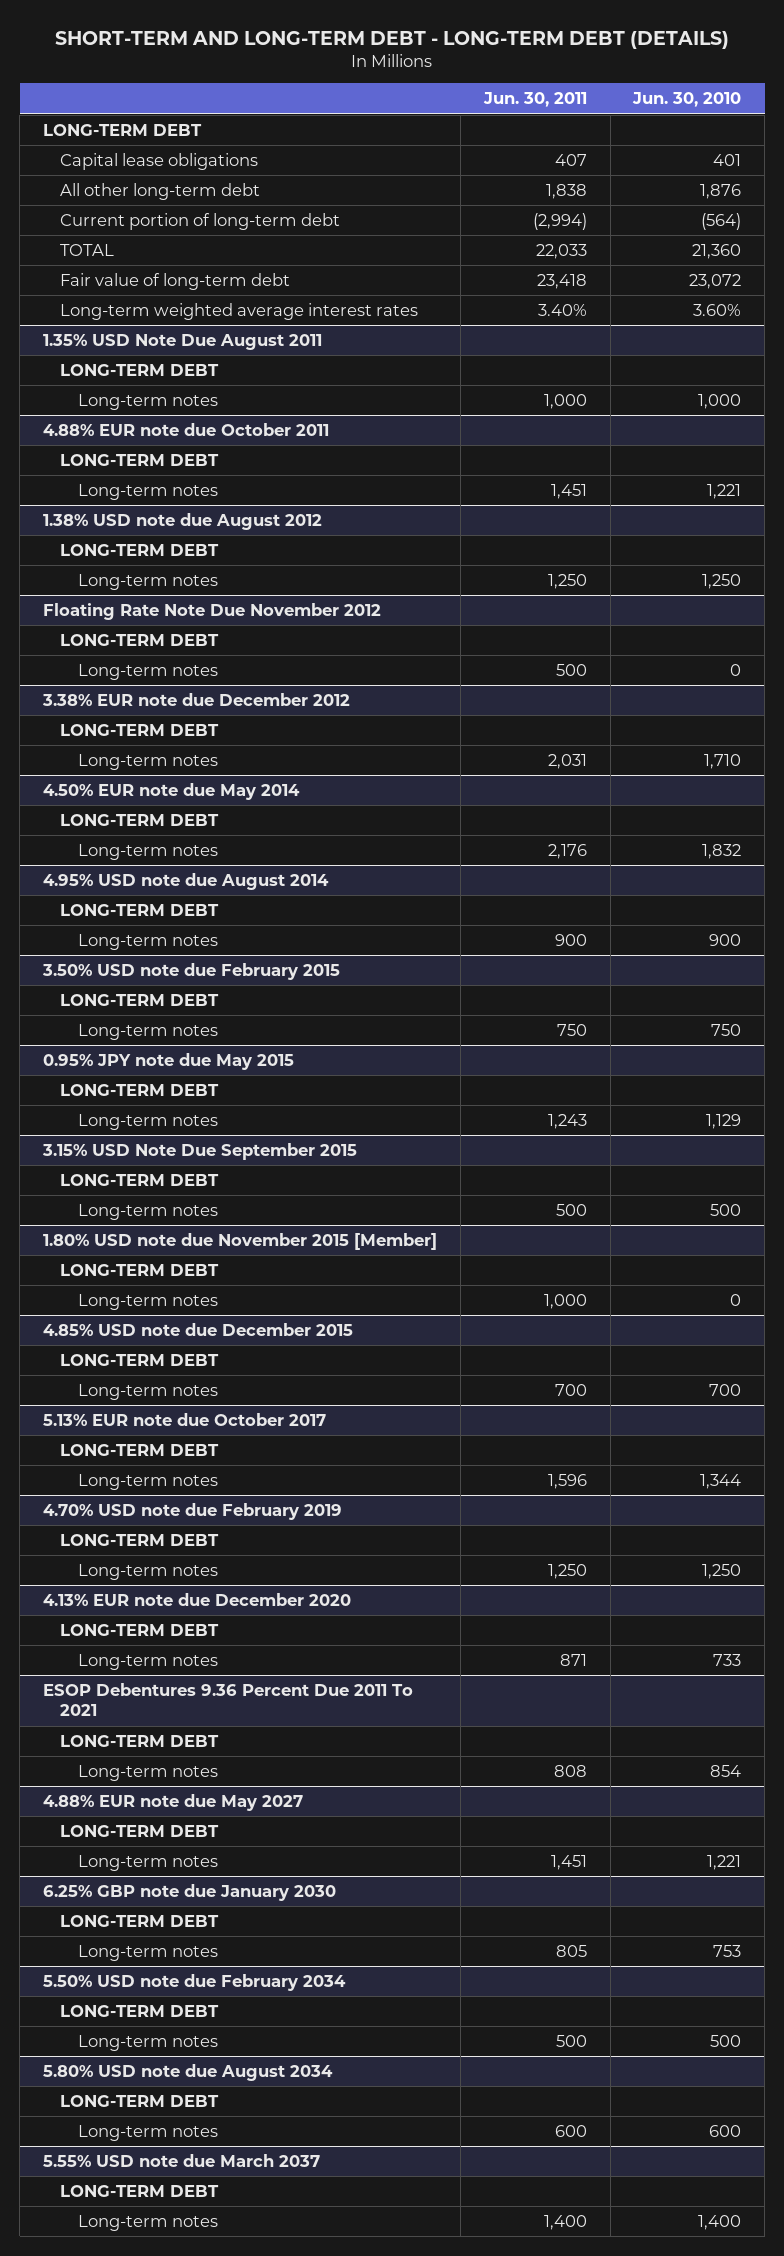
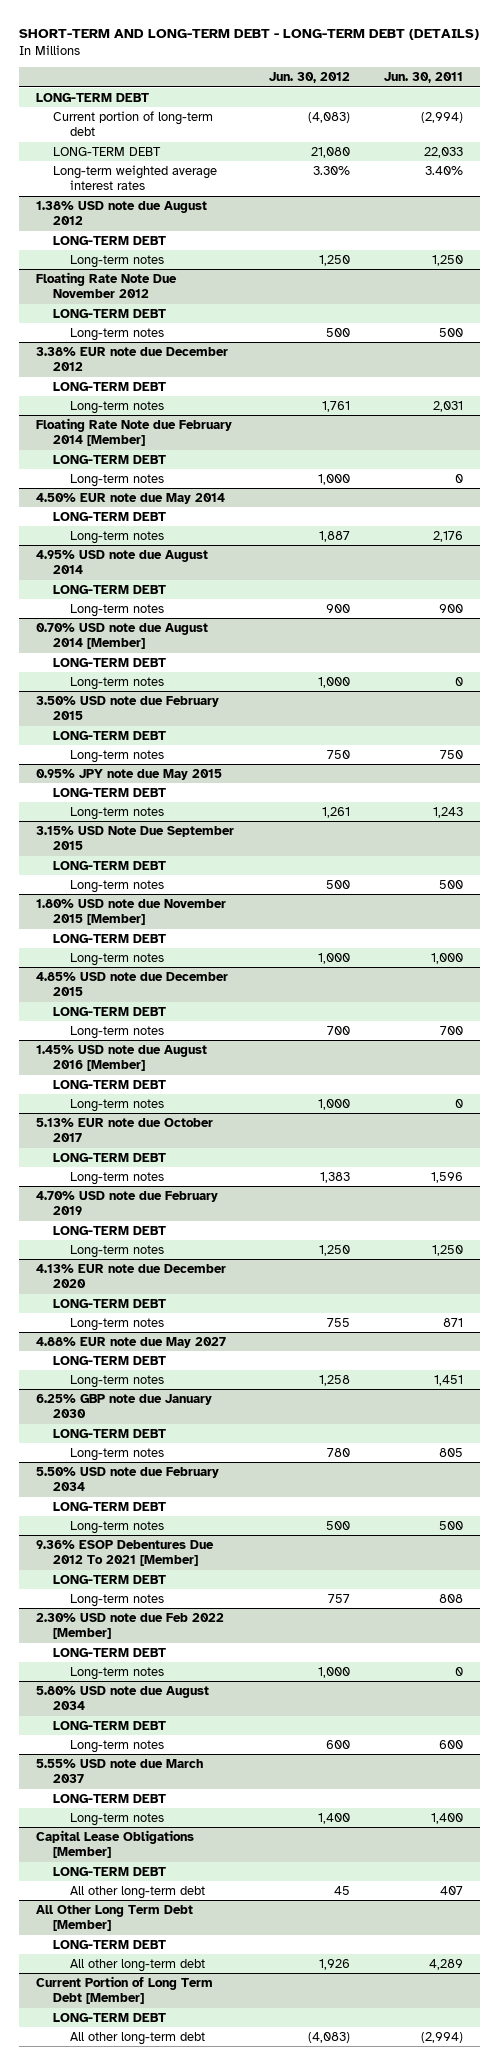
- | Jun. 30, 2011 | Jun. 30, 2010
+ | Jun. 30, 2012 | Jun. 30, 2011
- Capital lease obligations | 407 | 401
- All other long-term debt | 1,838 | 1,876
- TOTAL | 22,033 | 21,360
- Fair value of long-term debt | 23,418 | 23,072
+ LONG-TERM DEBT | 21,080 | 22,033
- 1.35% USD Note Due August 2011
- LONG-TERM DEBT
- Long-term notes | 1,000 | 1,000
- 4.88% EUR note due October 2011
- LONG-TERM DEBT
- Long-term notes | 1,451 | 1,221
+ Floating Rate Note due February 2014 [Member]
+ LONG-TERM DEBT
+ Long-term notes | 1,000 | 0
+ 0.70% USD note due August 2014 [Member]
+ LONG-TERM DEBT
+ Long-term notes | 1,000 | 0
+ 1.45% USD note due August 2016 [Member]
+ LONG-TERM DEBT
+ Long-term notes | 1,000 | 0
- ESOP Debentures 9.36 Percent Due 2011 To 2021
- LONG-TERM DEBT
- Long-term notes | 808 | 854
+ 9.36% ESOP Debentures Due 2012 To 2021 [Member]
+ LONG-TERM DEBT
+ Long-term notes | 757 | 808
+ 2.30% USD note due Feb 2022 [Member]
+ LONG-TERM DEBT
+ Long-term notes | 1,000 | 0
+ Capital Lease Obligations [Member]
+ LONG-TERM DEBT
+ All other long-term debt | 45 | 407
+ All Other Long Term Debt [Member]
+ LONG-TERM DEBT
+ All other long-term debt | 1,926 | 4,289
+ Current Portion of Long Term Debt [Member]
+ LONG-TERM DEBT
+ All other long-term debt | (4,083) | (2,994)

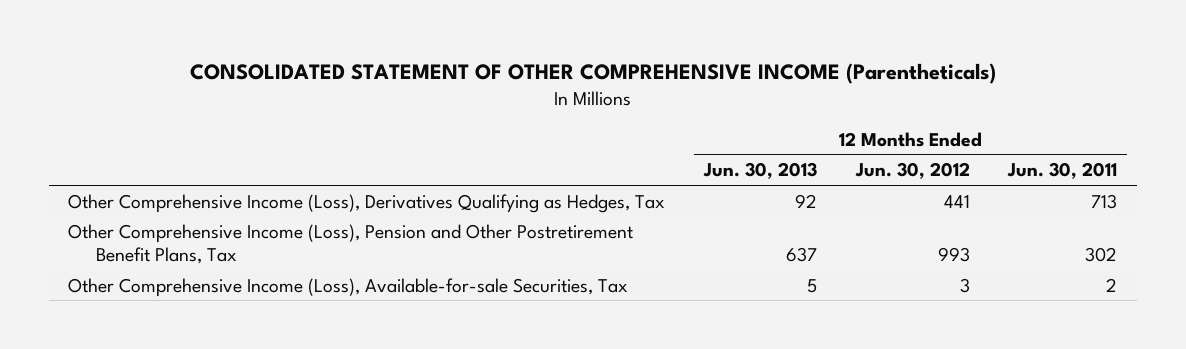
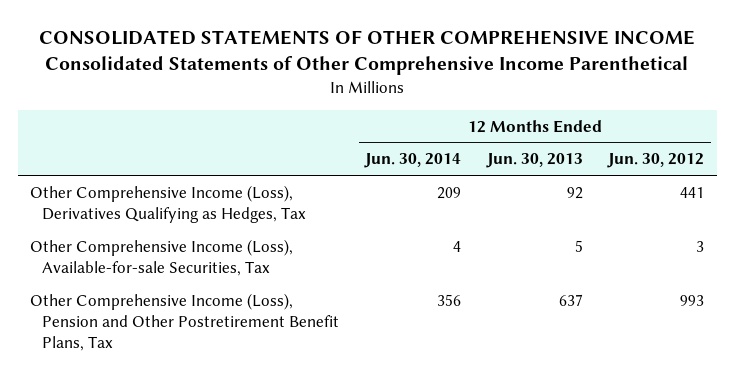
- CONSOLIDATED STATEMENT OF OTHER COMPREHENSIVE INCOME (Parentheticals)
+ CONSOLIDATED STATEMENTS OF OTHER COMPREHENSIVE INCOME Consolidated Statements of Other Comprehensive Income Parenthetical
- | 12 Months Ended Jun. 30, 2013 | 12 Months Ended Jun. 30, 2012 | 12 Months Ended Jun. 30, 2011
+ | 12 Months Ended Jun. 30, 2014 | 12 Months Ended Jun. 30, 2013 | 12 Months Ended Jun. 30, 2012
moved down: Other Comprehensive Income (Loss), Pension and Other Postretirement Benefit Plans, Tax | 356 | 637 | 993

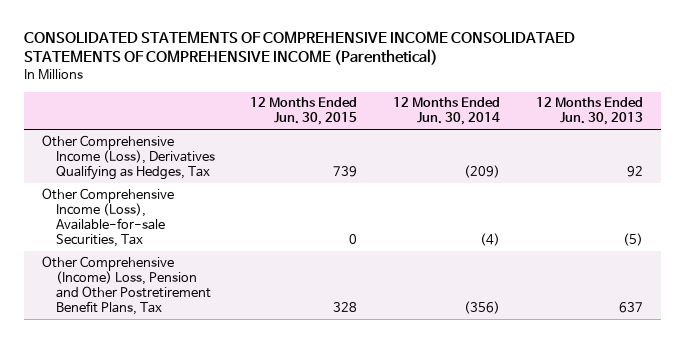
- CONSOLIDATED STATEMENTS OF OTHER COMPREHENSIVE INCOME Consolidated Statements of Other Comprehensive Income Parenthetical
+ CONSOLIDATED STATEMENTS OF COMPREHENSIVE INCOME CONSOLIDATAED STATEMENTS OF COMPREHENSIVE INCOME (Parenthetical)
- | 12 Months Ended Jun. 30, 2014 | 12 Months Ended Jun. 30, 2013 | 12 Months Ended Jun. 30, 2012
+ | 12 Months Ended Jun. 30, 2015 | 12 Months Ended Jun. 30, 2014 | 12 Months Ended Jun. 30, 2013
- Other Comprehensive Income (Loss), Derivatives Qualifying as Hedges, Tax | 209 | 92 | 441
- Other Comprehensive Income (Loss), Available-for-sale Securities, Tax | 4 | 5 | 3
- Other Comprehensive Income (Loss), Pension and Other Postretirement Benefit Plans, Tax | 356 | 637 | 993
+ Other Comprehensive Income (Loss), Derivatives Qualifying as Hedges, Tax | 739 | (209) | 92
+ Other Comprehensive Income (Loss), Available-for-sale Securities, Tax | 0 | (4) | (5)
+ Other Comprehensive (Income) Loss, Pension and Other Postretirement Benefit Plans, Tax | 328 | (356) | 637

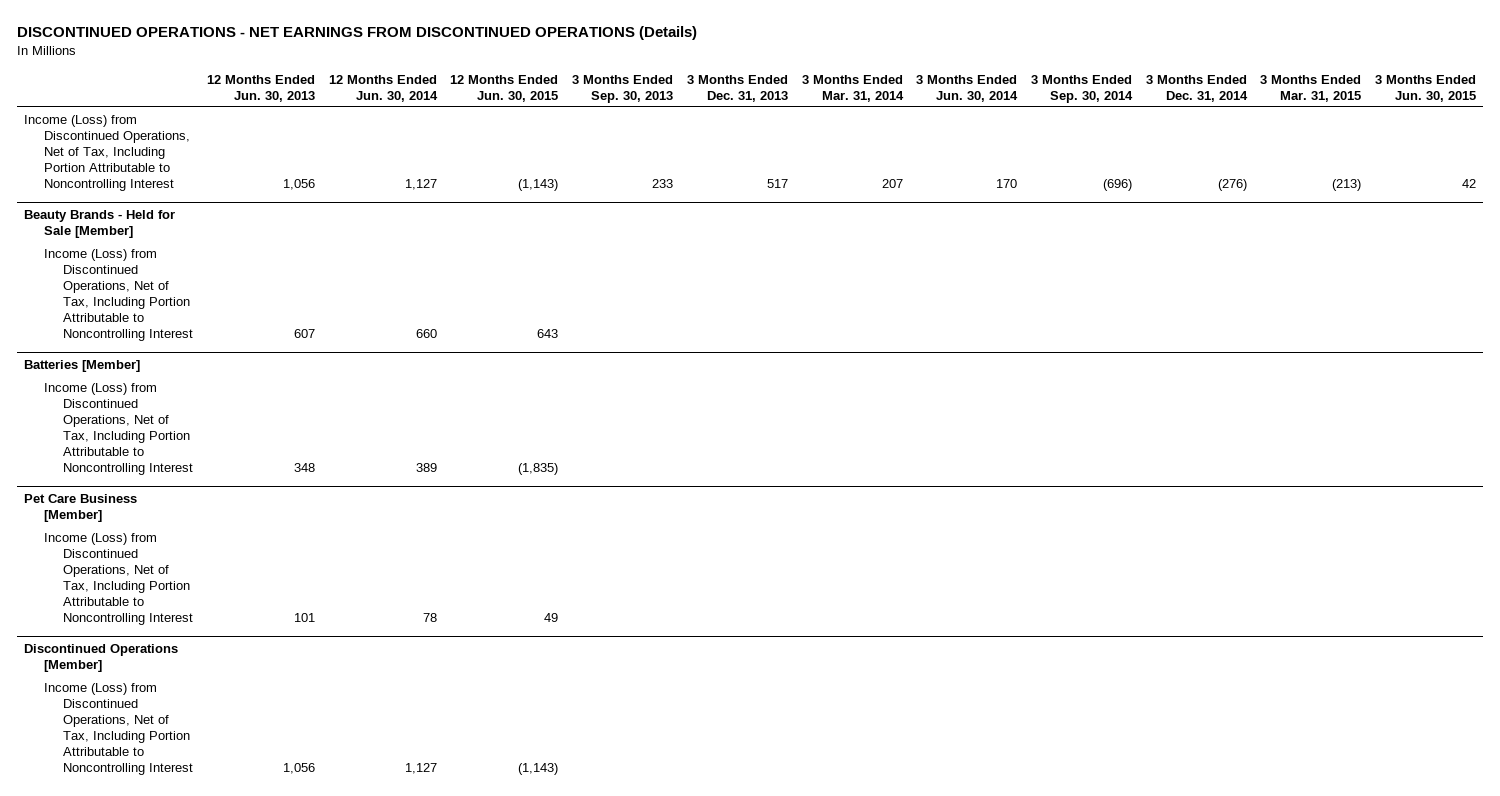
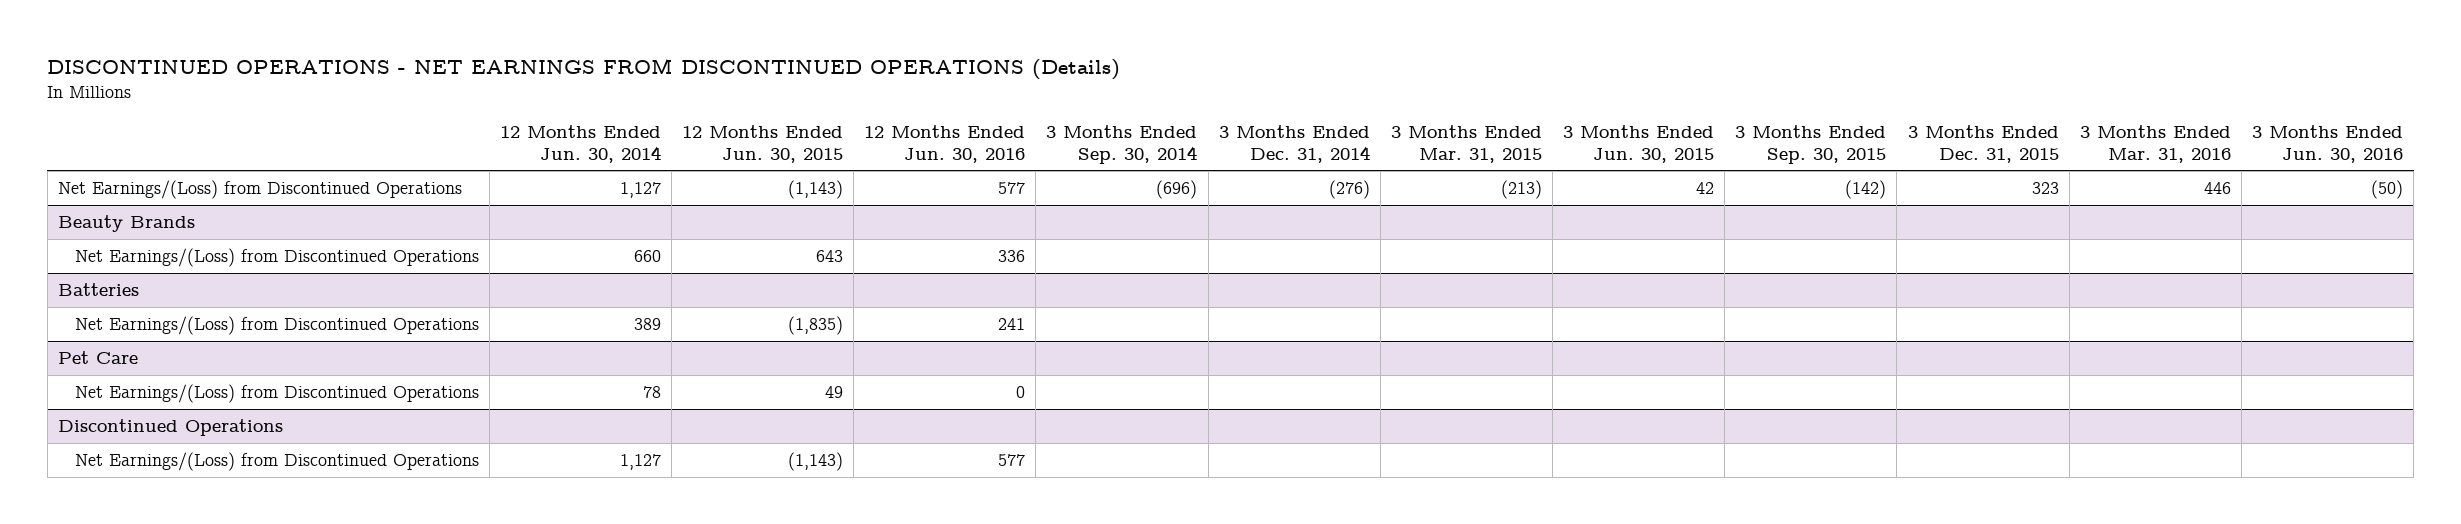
- | 12 Months Ended Jun. 30, 2013 | 12 Months Ended Jun. 30, 2014 | 12 Months Ended Jun. 30, 2015 | 3 Months Ended Sep. 30, 2013 | 3 Months Ended Dec. 31, 2013 | 3 Months Ended Mar. 31, 2014 | 3 Months Ended Jun. 30, 2014 | 3 Months Ended Sep. 30, 2014 | 3 Months Ended Dec. 31, 2014 | 3 Months Ended Mar. 31, 2015 | 3 Months Ended Jun. 30, 2015
+ | 12 Months Ended Jun. 30, 2014 | 12 Months Ended Jun. 30, 2015 | 12 Months Ended Jun. 30, 2016 | 3 Months Ended Sep. 30, 2014 | 3 Months Ended Dec. 31, 2014 | 3 Months Ended Mar. 31, 2015 | 3 Months Ended Jun. 30, 2015 | 3 Months Ended Sep. 30, 2015 | 3 Months Ended Dec. 31, 2015 | 3 Months Ended Mar. 31, 2016 | 3 Months Ended Jun. 30, 2016
- Income (Loss) from Discontinued Operations, Net of Tax, Including Portion Attributable to Noncontrolling Interest | 1,056 | 1,127 | (1,143) | 233 | 517 | 207 | 170 | (696) | (276) | (213) | 42
- Beauty Brands - Held for Sale [Member]
- Income (Loss) from Discontinued Operations, Net of Tax, Including Portion Attributable to Noncontrolling Interest | 607 | 660 | 643 | | | | | | | |
- Batteries [Member]
- Income (Loss) from Discontinued Operations, Net of Tax, Including Portion Attributable to Noncontrolling Interest | 348 | 389 | (1,835) | | | | | | | |
- Pet Care Business [Member]
- Income (Loss) from Discontinued Operations, Net of Tax, Including Portion Attributable to Noncontrolling Interest | 101 | 78 | 49 | | | | | | | |
- Discontinued Operations [Member]
- Income (Loss) from Discontinued Operations, Net of Tax, Including Portion Attributable to Noncontrolling Interest | 1,056 | 1,127 | (1,143) | | | | | | | |
+ Net Earnings/(Loss) from Discontinued Operations | 1,127 | (1,143) | 577 | (696) | (276) | (213) | 42 | (142) | 323 | 446 | (50)
+ Beauty Brands
+ Net Earnings/(Loss) from Discontinued Operations | 660 | 643 | 336 | | | | | | | |
+ Batteries
+ Net Earnings/(Loss) from Discontinued Operations | 389 | (1,835) | 241 | | | | | | | |
+ Pet Care
+ Net Earnings/(Loss) from Discontinued Operations | 78 | 49 | 0 | | | | | | | |
+ Discontinued Operations
+ Net Earnings/(Loss) from Discontinued Operations | 1,127 | (1,143) | 577 | | | | | | | |

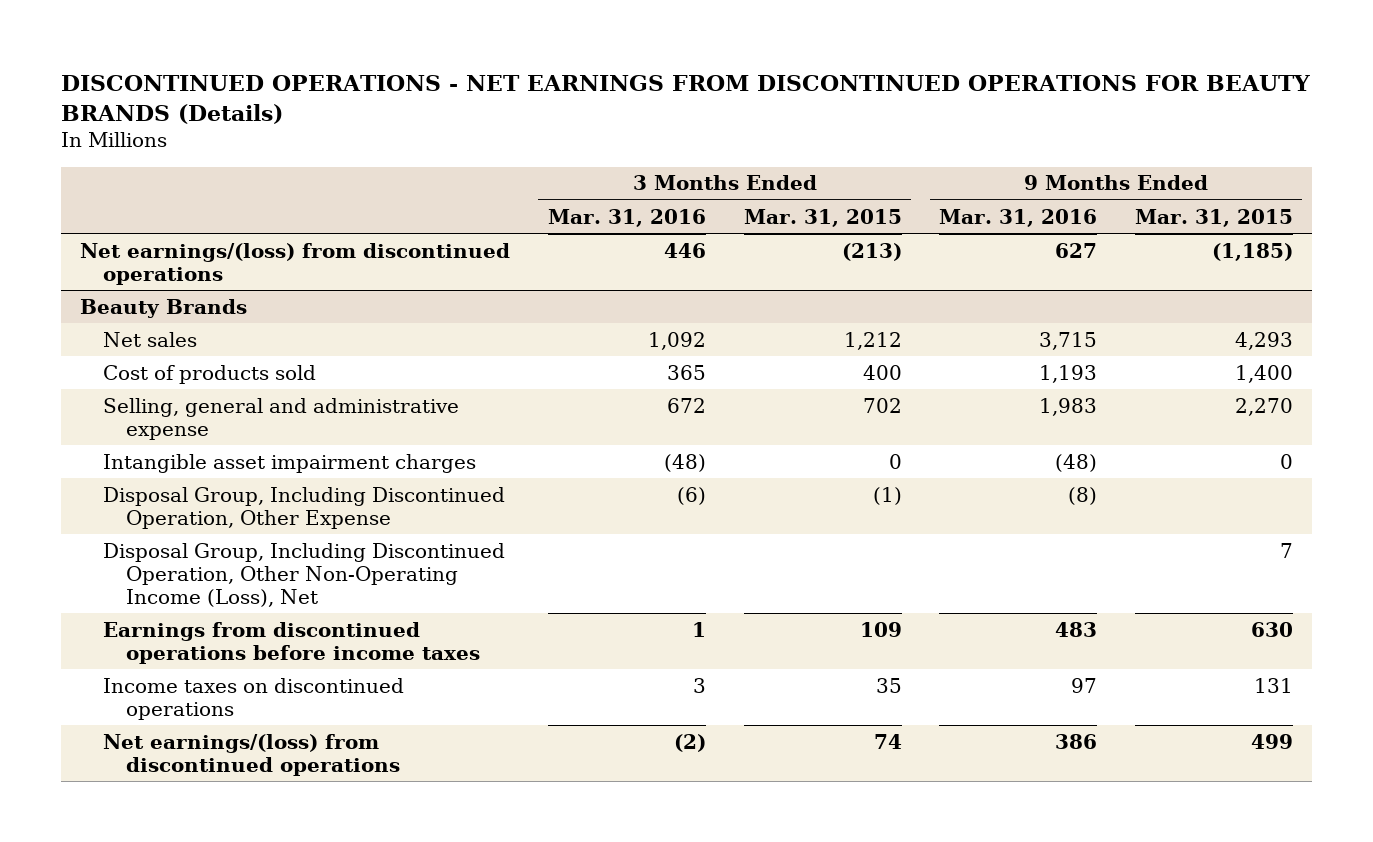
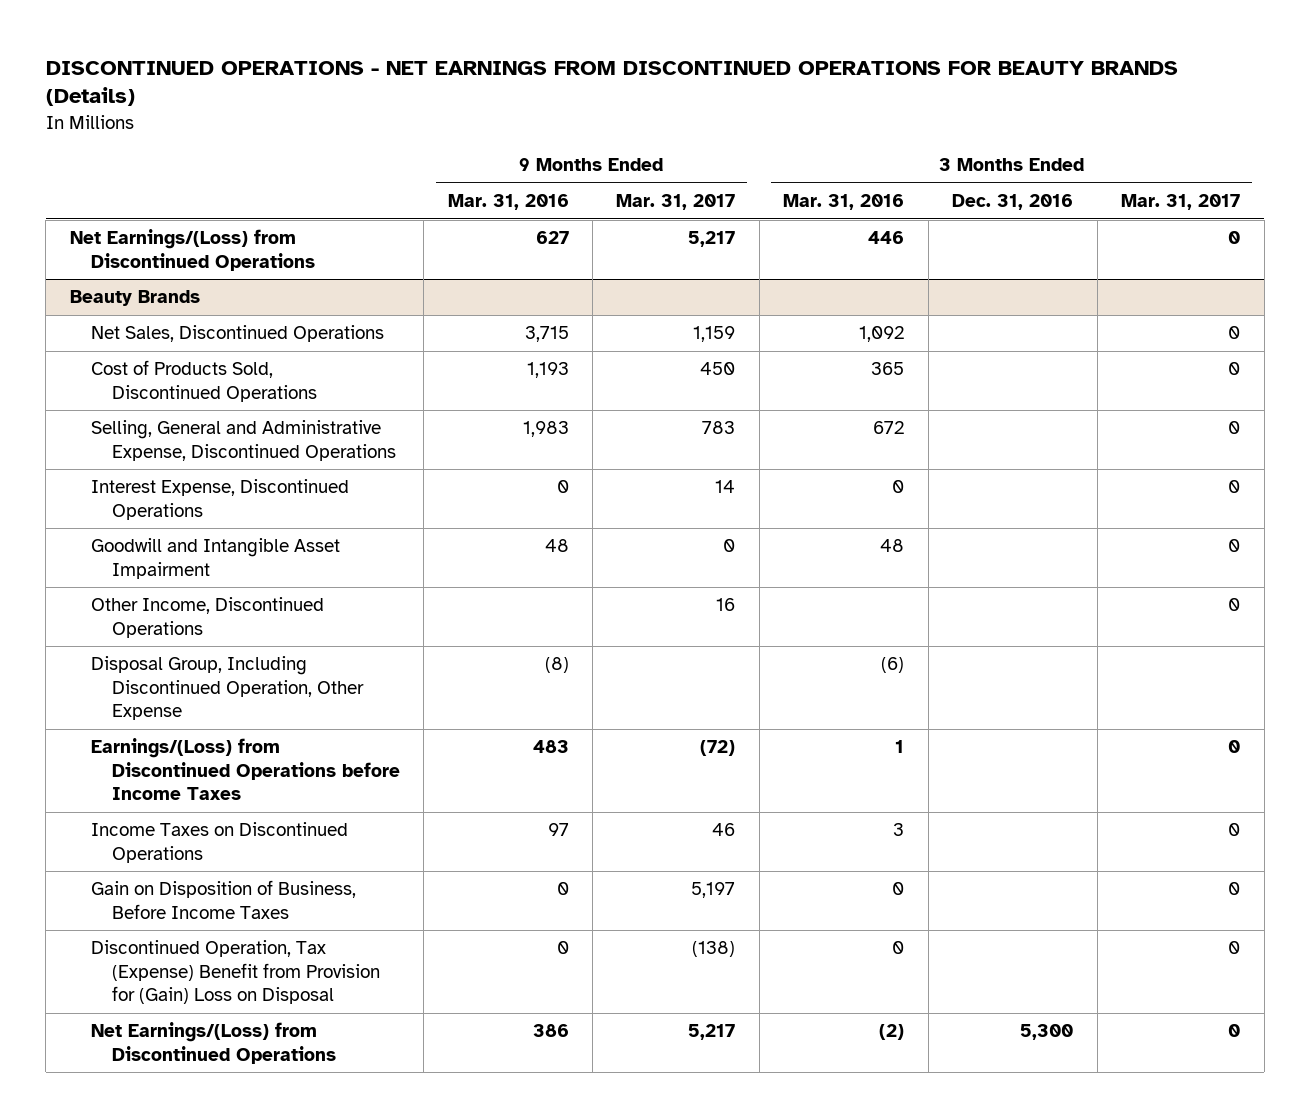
- | 3 Months Ended Mar. 31, 2016 | 3 Months Ended Mar. 31, 2015 | 9 Months Ended Mar. 31, 2016 | 9 Months Ended Mar. 31, 2015
+ | 9 Months Ended Mar. 31, 2016 | 9 Months Ended Mar. 31, 2017 | 3 Months Ended Mar. 31, 2016 | 3 Months Ended Dec. 31, 2016 | 3 Months Ended Mar. 31, 2017
- Net earnings/(loss) from discontinued operations | 446 | (213) | 627 | (1,185)
+ Net Earnings/(Loss) from Discontinued Operations | 627 | 5,217 | 446 | | 0
@ Beauty Brands
- Net sales | 1,092 | 1,212 | 3,715 | 4,293
- Cost of products sold | 365 | 400 | 1,193 | 1,400
- Selling, general and administrative expense | 672 | 702 | 1,983 | 2,270
- Intangible asset impairment charges | (48) | 0 | (48) | 0
+ Net Sales, Discontinued Operations | 3,715 | 1,159 | 1,092 | | 0
+ Cost of Products Sold, Discontinued Operations | 1,193 | 450 | 365 | | 0
+ Selling, General and Administrative Expense, Discontinued Operations | 1,983 | 783 | 672 | | 0
+ Interest Expense, Discontinued Operations | 0 | 14 | 0 | | 0
+ Goodwill and Intangible Asset Impairment | 48 | 0 | 48 | | 0
+ Other Income, Discontinued Operations | | 16 | | | 0
- Disposal Group, Including Discontinued Operation, Other Non-Operating Income (Loss), Net | | | | 7
- Earnings from discontinued operations before income taxes | 1 | 109 | 483 | 630
- Income taxes on discontinued operations | 3 | 35 | 97 | 131
- Net earnings/(loss) from discontinued operations | (2) | 74 | 386 | 499
+ Earnings/(Loss) from Discontinued Operations before Income Taxes | 483 | (72) | 1 | | 0
+ Income Taxes on Discontinued Operations | 97 | 46 | 3 | | 0
+ Gain on Disposition of Business, Before Income Taxes | 0 | 5,197 | 0 | | 0
+ Discontinued Operation, Tax (Expense) Benefit from Provision for (Gain) Loss on Disposal | 0 | (138) | 0 | | 0
+ Net Earnings/(Loss) from Discontinued Operations | 386 | 5,217 | (2) | 5,300 | 0

